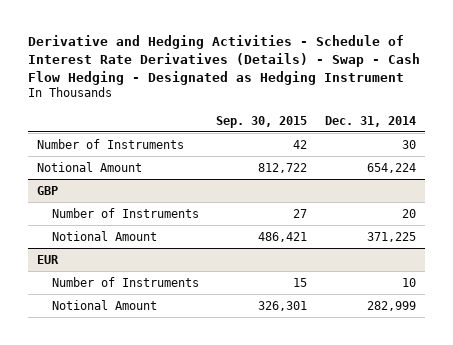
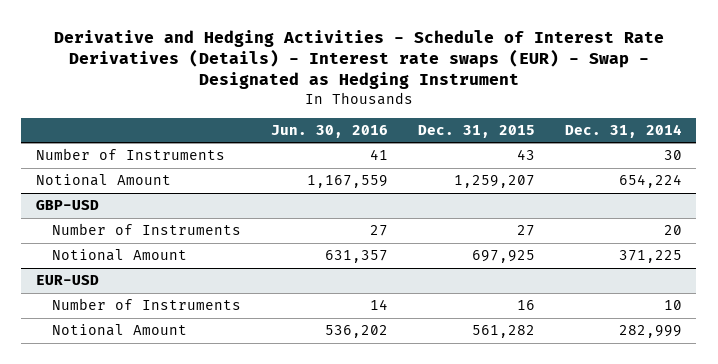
- Derivative and Hedging Activities - Schedule of Interest Rate Derivatives (Details) - Swap - Cash Flow Hedging - Designated as Hedging Instrument
+ Derivative and Hedging Activities - Schedule of Interest Rate Derivatives (Details) - Interest rate swaps (EUR) - Swap - Designated as Hedging Instrument
- | Sep. 30, 2015 | Dec. 31, 2014
+ | Jun. 30, 2016 | Dec. 31, 2015 | Dec. 31, 2014
- GBP
+ GBP-USD
- EUR
+ EUR-USD

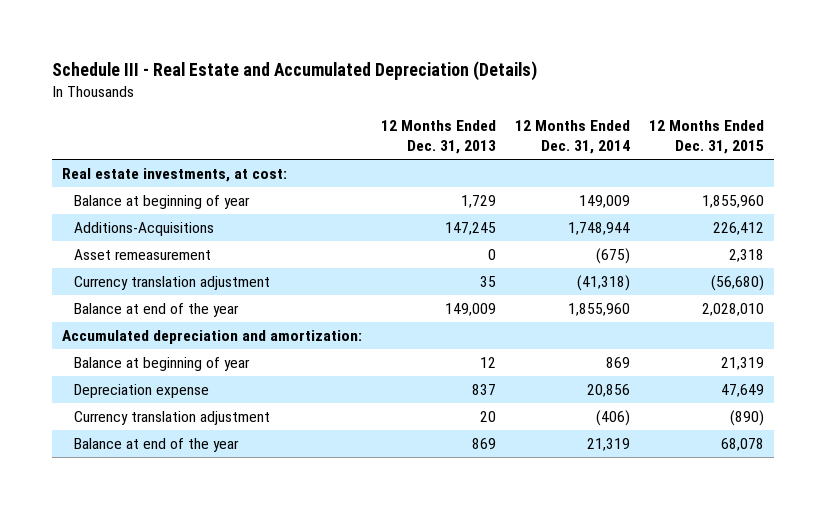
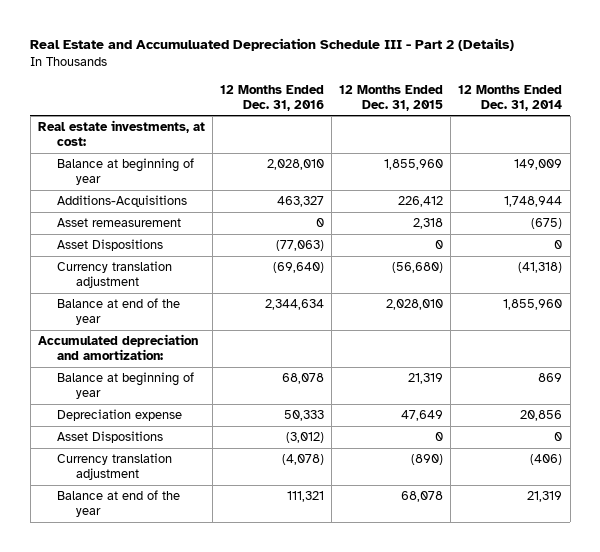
- Schedule III - Real Estate and Accumulated Depreciation (Details)
+ Real Estate and Accumuluated Depreciation Schedule III - Part 2 (Details)
- | 12 Months Ended Dec. 31, 2013 | 12 Months Ended Dec. 31, 2014 | 12 Months Ended Dec. 31, 2015
+ | 12 Months Ended Dec. 31, 2016 | 12 Months Ended Dec. 31, 2015 | 12 Months Ended Dec. 31, 2014
+ Asset Dispositions | (77,063) | 0 | 0
+ Asset Dispositions | (3,012) | 0 | 0

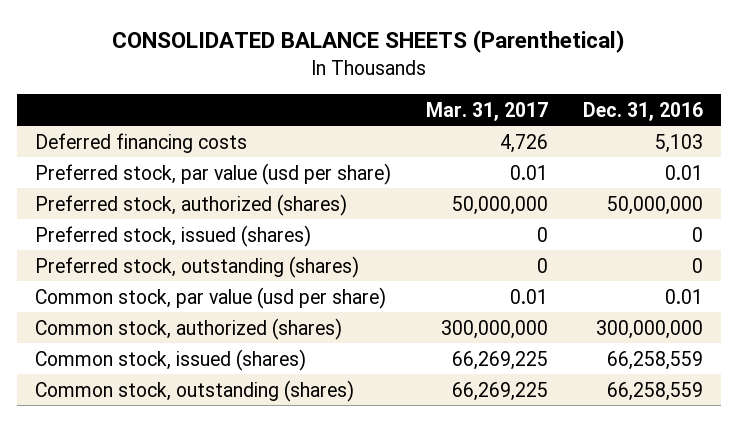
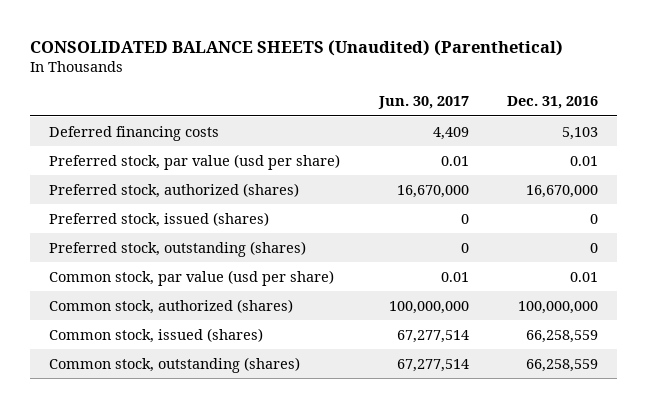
- CONSOLIDATED BALANCE SHEETS (Parenthetical)
+ CONSOLIDATED BALANCE SHEETS (Unaudited) (Parenthetical)
- | Mar. 31, 2017 | Dec. 31, 2016
+ | Jun. 30, 2017 | Dec. 31, 2016
- Preferred stock, authorized (shares) | 50,000,000 | 50,000,000
+ Preferred stock, authorized (shares) | 16,670,000 | 16,670,000
- Common stock, authorized (shares) | 300,000,000 | 300,000,000
+ Common stock, authorized (shares) | 100,000,000 | 100,000,000

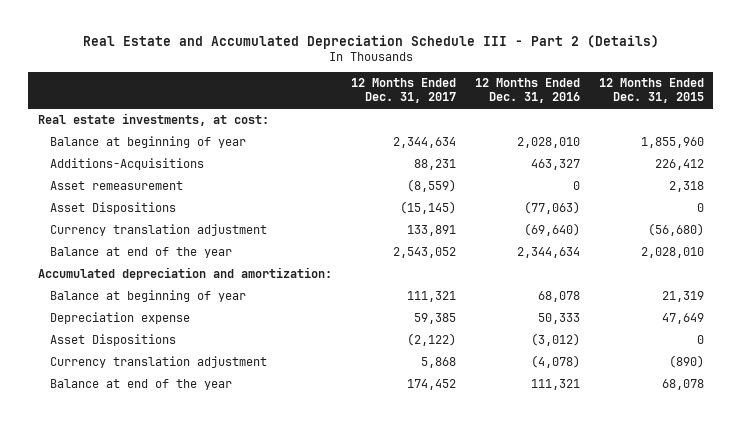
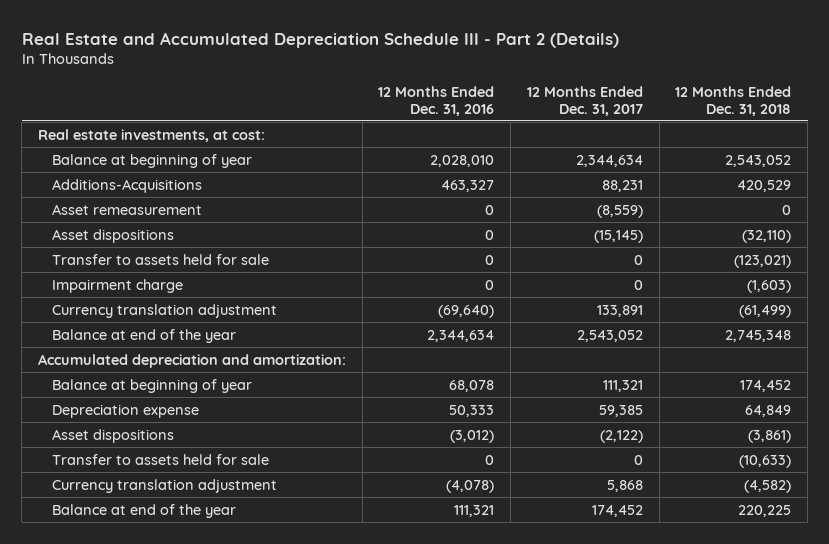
- | 12 Months Ended Dec. 31, 2017 | 12 Months Ended Dec. 31, 2016 | 12 Months Ended Dec. 31, 2015
+ | 12 Months Ended Dec. 31, 2016 | 12 Months Ended Dec. 31, 2017 | 12 Months Ended Dec. 31, 2018
- Asset Dispositions | (15,145) | (77,063) | 0
+ Asset dispositions | 0 | (15,145) | (32,110)
+ Transfer to assets held for sale | 0 | 0 | (123,021)
+ Impairment charge | 0 | 0 | (1,603)
- Asset Dispositions | (2,122) | (3,012) | 0
+ Asset dispositions | (3,012) | (2,122) | (3,861)
+ Transfer to assets held for sale | 0 | 0 | (10,633)

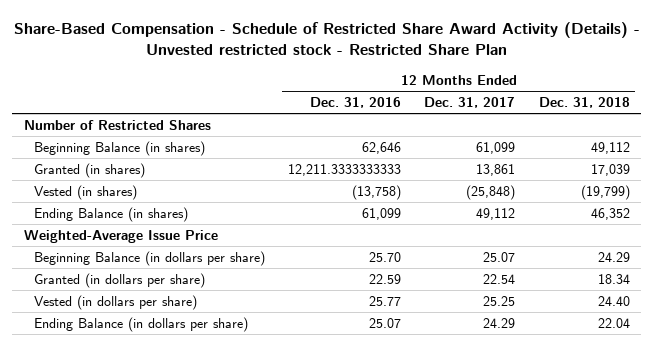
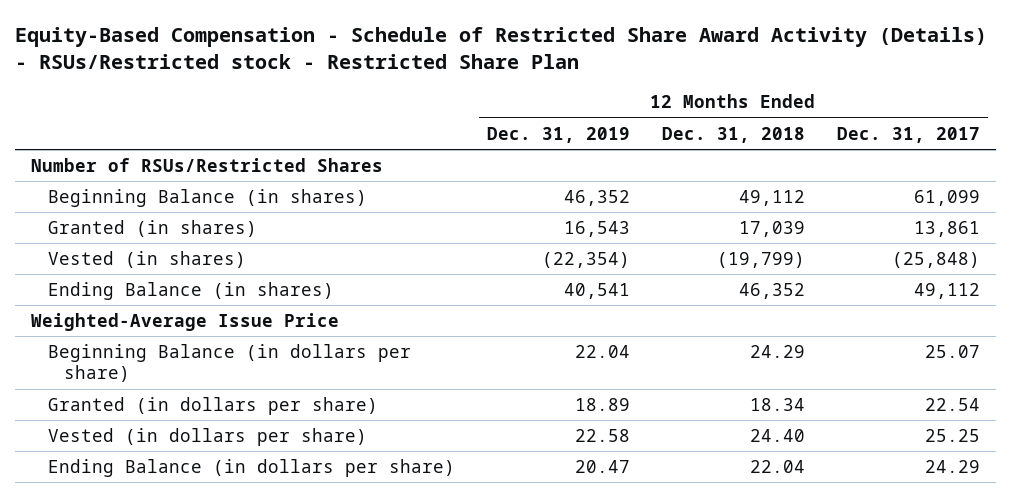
- Share-Based Compensation - Schedule of Restricted Share Award Activity (Details) - Unvested restricted stock - Restricted Share Plan
+ Equity-Based Compensation - Schedule of Restricted Share Award Activity (Details) - RSUs/Restricted stock - Restricted Share Plan
- | 12 Months Ended Dec. 31, 2016 | 12 Months Ended Dec. 31, 2017 | 12 Months Ended Dec. 31, 2018
+ | 12 Months Ended Dec. 31, 2019 | 12 Months Ended Dec. 31, 2018 | 12 Months Ended Dec. 31, 2017
- Number of Restricted Shares
+ Number of RSUs/Restricted Shares

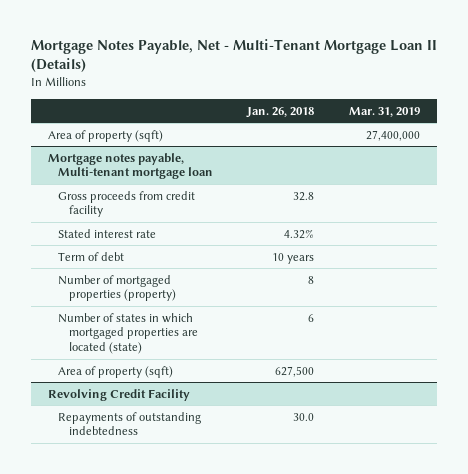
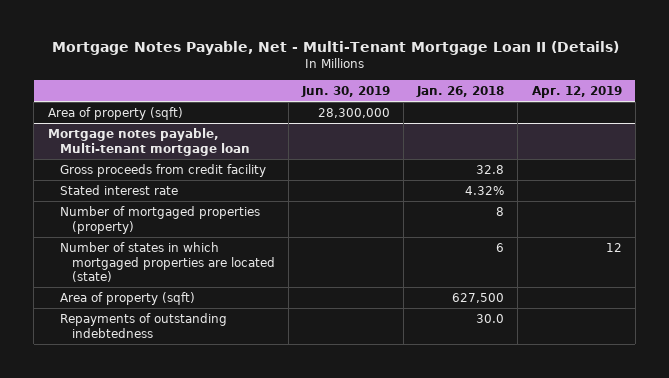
- | Jan. 26, 2018 | Mar. 31, 2019
+ | Jun. 30, 2019 | Jan. 26, 2018 | Apr. 12, 2019
@ Mortgage notes payable, Multi-tenant mortgage loan
- Term of debt | 10 years |
- Revolving Credit Facility

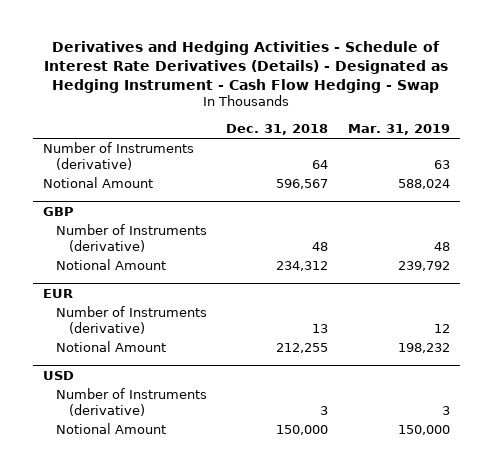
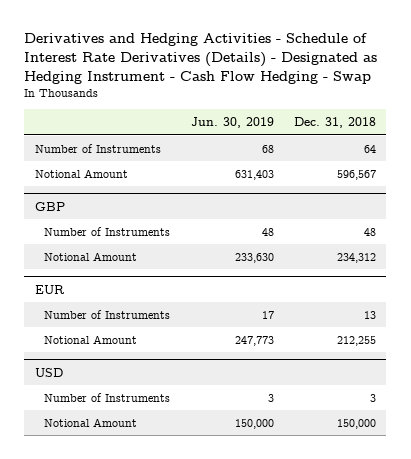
- | Dec. 31, 2018 | Mar. 31, 2019
+ | Jun. 30, 2019 | Dec. 31, 2018
- Number of Instruments (derivative) | 64 | 63
+ Number of Instruments | 68 | 64
@ GBP
- Number of Instruments (derivative) | 48 | 48
+ Number of Instruments | 48 | 48
@ EUR
- Number of Instruments (derivative) | 13 | 12
+ Number of Instruments | 17 | 13
@ USD
- Number of Instruments (derivative) | 3 | 3
+ Number of Instruments | 3 | 3

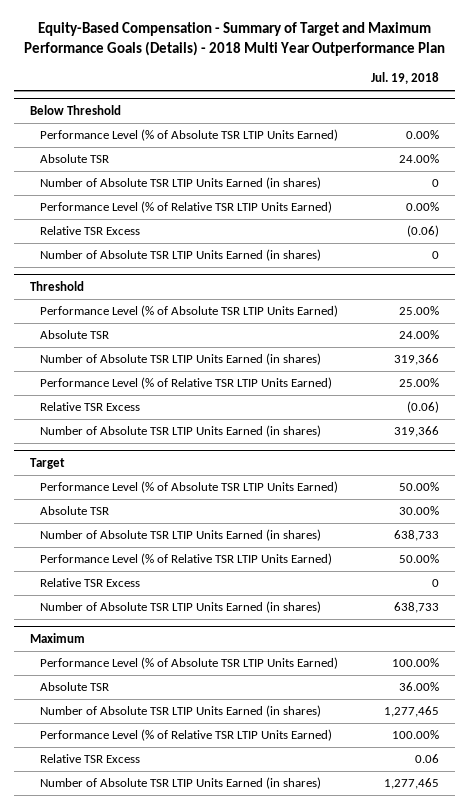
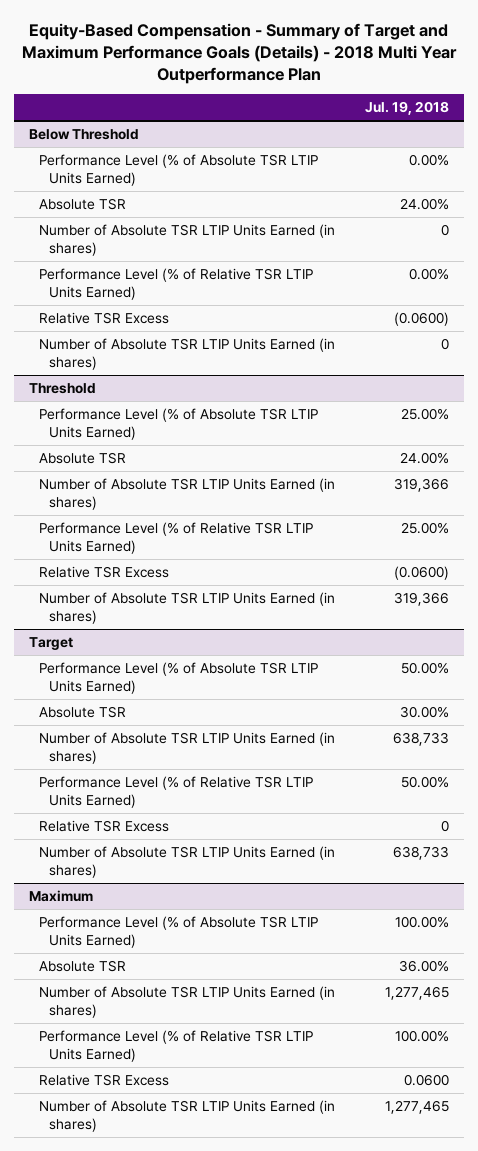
@ Below Threshold
- Relative TSR Excess | (0.06)
+ Relative TSR Excess | (0.0600)
@ Threshold
- Relative TSR Excess | (0.06)
+ Relative TSR Excess | (0.0600)
@ Maximum
- Relative TSR Excess | 0.06
+ Relative TSR Excess | 0.0600

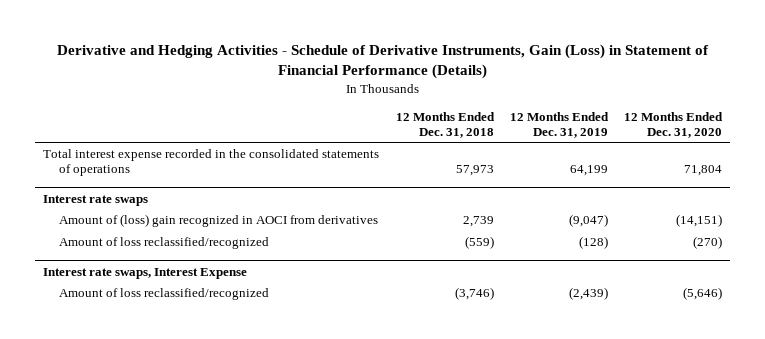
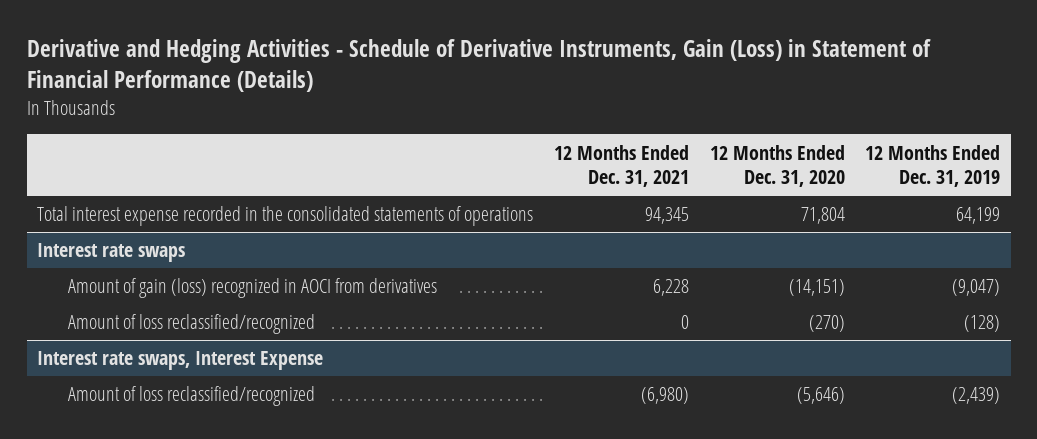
- | 12 Months Ended Dec. 31, 2018 | 12 Months Ended Dec. 31, 2019 | 12 Months Ended Dec. 31, 2020
+ | 12 Months Ended Dec. 31, 2021 | 12 Months Ended Dec. 31, 2020 | 12 Months Ended Dec. 31, 2019
@ Interest rate swaps
- Amount of (loss) gain recognized in AOCI from derivatives | 2,739 | (9,047) | (14,151)
+ Amount of gain (loss) recognized in AOCI from derivatives | 6,228 | (14,151) | (9,047)

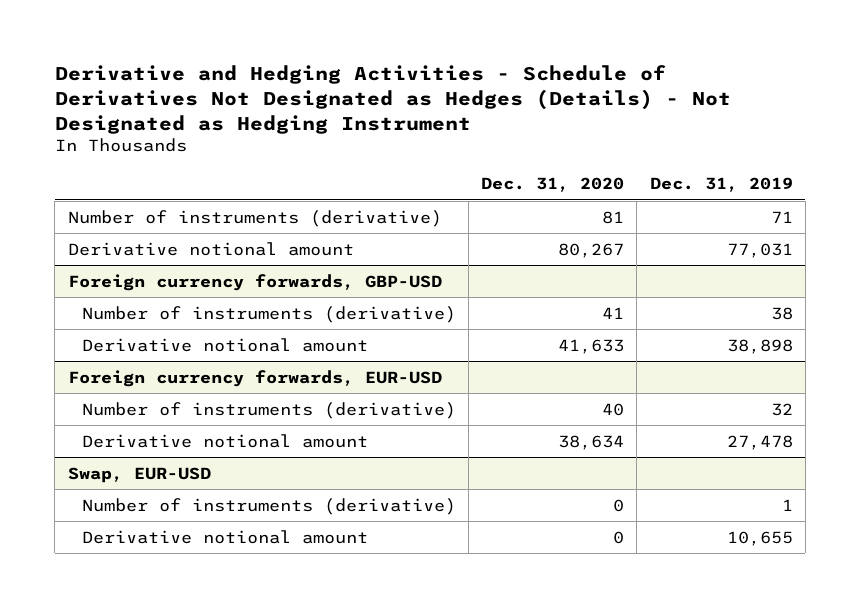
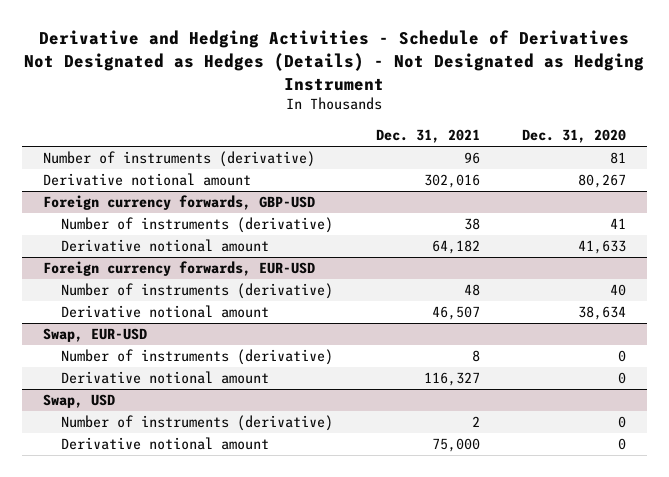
- | Dec. 31, 2020 | Dec. 31, 2019
+ | Dec. 31, 2021 | Dec. 31, 2020
+ Swap, USD
+ Number of instruments (derivative) | 2 | 0
+ Derivative notional amount | 75,000 | 0

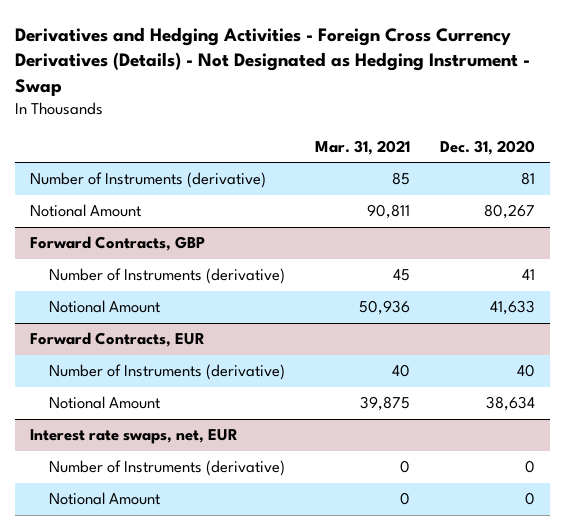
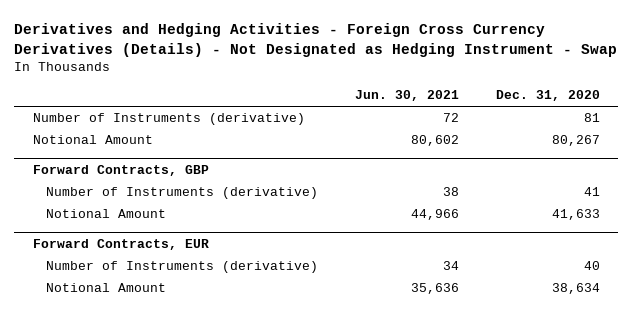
- | Mar. 31, 2021 | Dec. 31, 2020
+ | Jun. 30, 2021 | Dec. 31, 2020
- Interest rate swaps, net, EUR
- Number of Instruments (derivative) | 0 | 0
- Notional Amount | 0 | 0

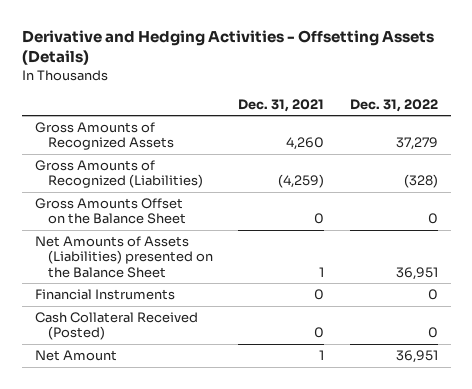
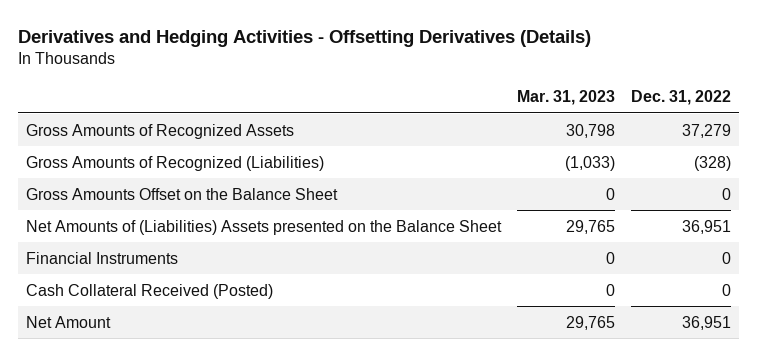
- Derivative and Hedging Activities - Offsetting Assets (Details)
+ Derivatives and Hedging Activities - Offsetting Derivatives (Details)
- | Dec. 31, 2021 | Dec. 31, 2022
+ | Mar. 31, 2023 | Dec. 31, 2022
- Net Amounts of Assets (Liabilities) presented on the Balance Sheet | 1 | 36,951
+ Net Amounts of (Liabilities) Assets presented on the Balance Sheet | 29,765 | 36,951

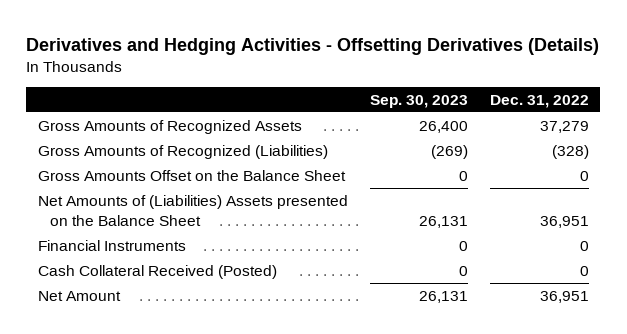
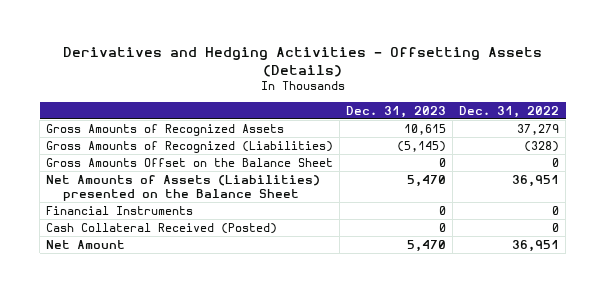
- Derivatives and Hedging Activities - Offsetting Derivatives (Details)
+ Derivatives and Hedging Activities - Offsetting Assets (Details)
- | Sep. 30, 2023 | Dec. 31, 2022
+ | Dec. 31, 2023 | Dec. 31, 2022
- Net Amounts of (Liabilities) Assets presented on the Balance Sheet | 26,131 | 36,951
+ Net Amounts of Assets (Liabilities) presented on the Balance Sheet | 5,470 | 36,951

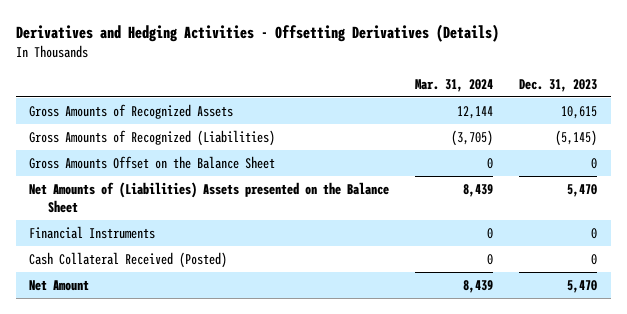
- Derivatives and Hedging Activities - Offsetting Assets (Details)
+ Derivatives and Hedging Activities - Offsetting Derivatives (Details)
- | Dec. 31, 2023 | Dec. 31, 2022
+ | Mar. 31, 2024 | Dec. 31, 2023
- Net Amounts of Assets (Liabilities) presented on the Balance Sheet | 5,470 | 36,951
+ Net Amounts of (Liabilities) Assets presented on the Balance Sheet | 8,439 | 5,470

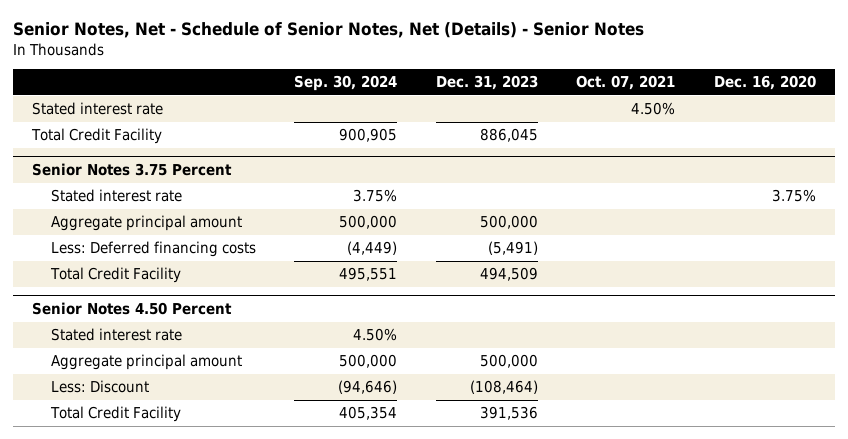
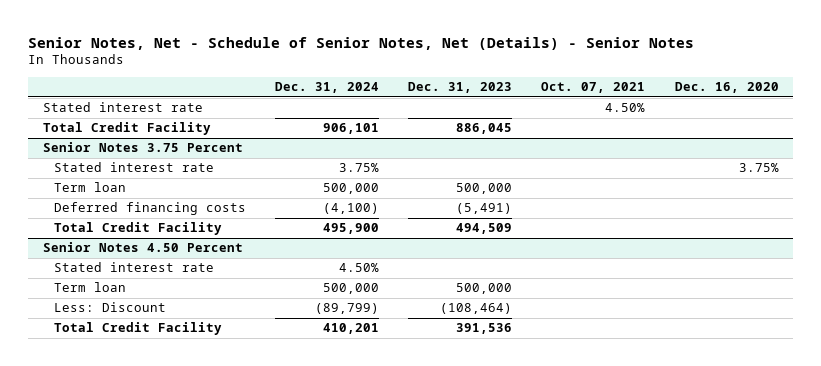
- | Sep. 30, 2024 | Dec. 31, 2023 | Oct. 07, 2021 | Dec. 16, 2020
+ | Dec. 31, 2024 | Dec. 31, 2023 | Oct. 07, 2021 | Dec. 16, 2020
@ Senior Notes 3.75 Percent
- Aggregate principal amount | 500,000 | 500,000 | |
- Less: Deferred financing costs | (4,449) | (5,491) | |
+ Term loan | 500,000 | 500,000 | |
+ Deferred financing costs | (4,100) | (5,491) | |
@ Senior Notes 4.50 Percent
- Aggregate principal amount | 500,000 | 500,000 | |
+ Term loan | 500,000 | 500,000 | |

